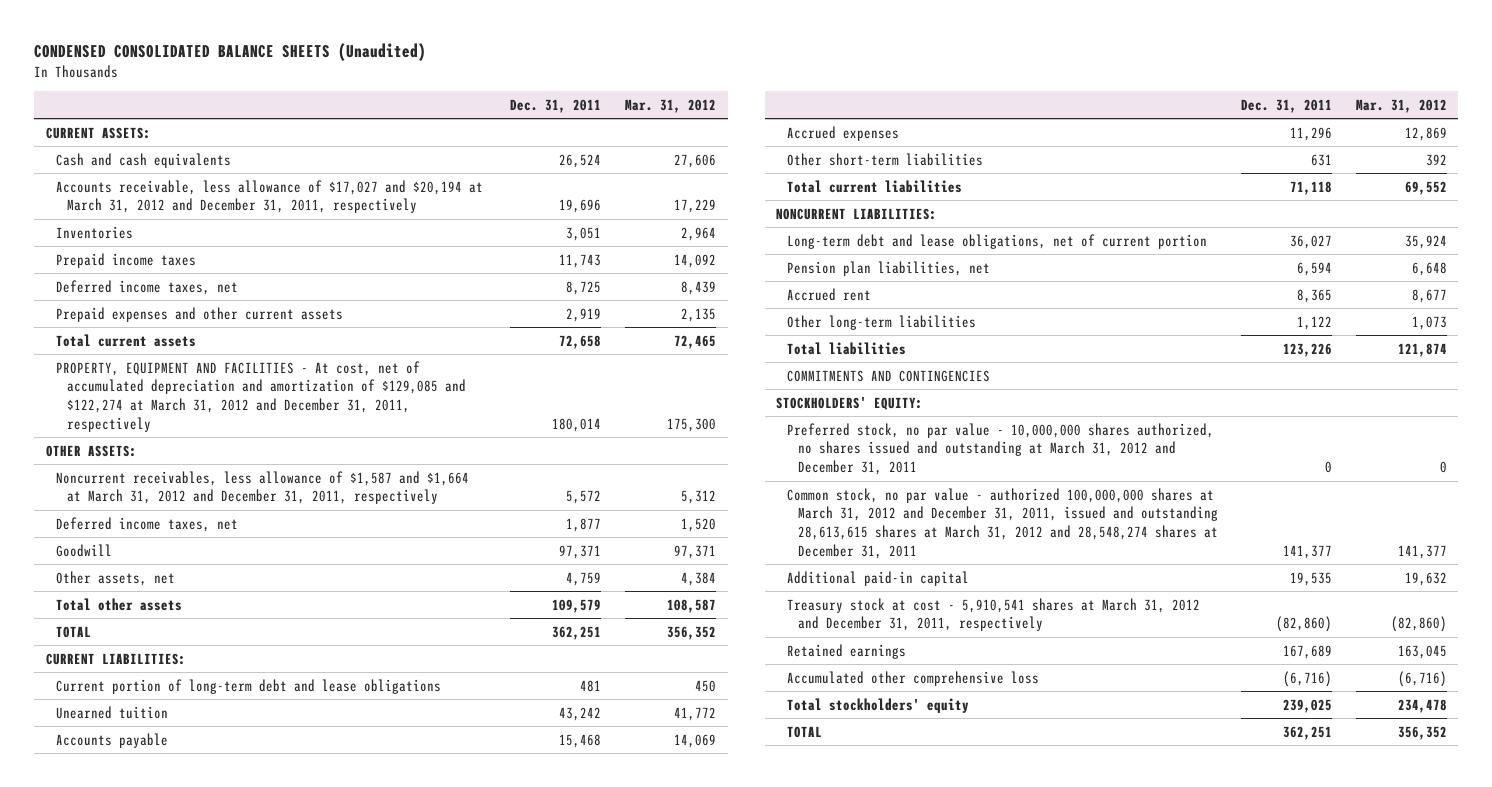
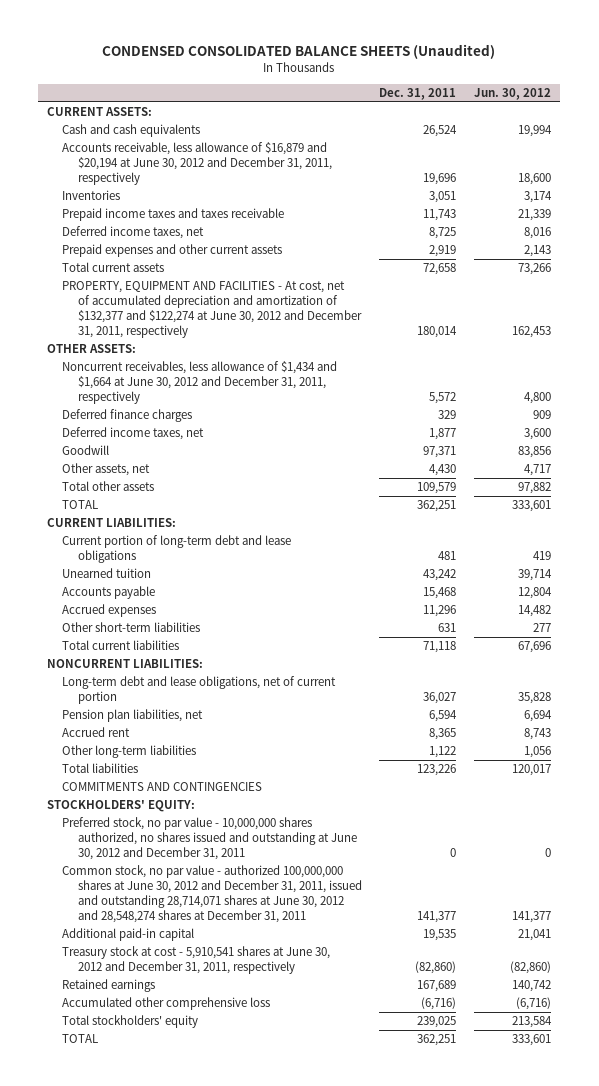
- | Dec. 31, 2011 | Mar. 31, 2012
+ | Dec. 31, 2011 | Jun. 30, 2012
- Accounts receivable, less allowance of $17,027 and $20,194 at March 31, 2012 and December 31, 2011, respectively | 19,696 | 17,229
+ Accounts receivable, less allowance of $16,879 and $20,194 at June 30, 2012 and December 31, 2011, respectively | 19,696 | 18,600
- Prepaid income taxes | 11,743 | 14,092
+ Prepaid income taxes and taxes receivable | 11,743 | 21,339
- PROPERTY, EQUIPMENT AND FACILITIES - At cost, net of accumulated depreciation and amortization of $129,085 and $122,274 at March 31, 2012 and December 31, 2011, respectively | 180,014 | 175,300
+ PROPERTY, EQUIPMENT AND FACILITIES - At cost, net of accumulated depreciation and amortization of $132,377 and $122,274 at June 30, 2012 and December 31, 2011, respectively | 180,014 | 162,453
- Noncurrent receivables, less allowance of $1,587 and $1,664 at March 31, 2012 and December 31, 2011, respectively | 5,572 | 5,312
+ Noncurrent receivables, less allowance of $1,434 and $1,664 at June 30, 2012 and December 31, 2011, respectively | 5,572 | 4,800
+ Deferred finance charges | 329 | 909
- Other assets, net | 4,759 | 4,384
+ Other assets, net | 4,430 | 4,717
- Preferred stock, no par value - 10,000,000 shares authorized, no shares issued and outstanding at March 31, 2012 and December 31, 2011 | 0 | 0
- Common stock, no par value - authorized 100,000,000 shares at March 31, 2012 and December 31, 2011, issued and outstanding 28,613,615 shares at March 31, 2012 and 28,548,274 shares at December 31, 2011 | 141,377 | 141,377
+ Preferred stock, no par value - 10,000,000 shares authorized, no shares issued and outstanding at June 30, 2012 and December 31, 2011 | 0 | 0
+ Common stock, no par value - authorized 100,000,000 shares at June 30, 2012 and December 31, 2011, issued and outstanding 28,714,071 shares at June 30, 2012 and 28,548,274 shares at December 31, 2011 | 141,377 | 141,377
- Treasury stock at cost - 5,910,541 shares at March 31, 2012 and December 31, 2011, respectively | (82,860) | (82,860)
+ Treasury stock at cost - 5,910,541 shares at June 30, 2012 and December 31, 2011, respectively | (82,860) | (82,860)

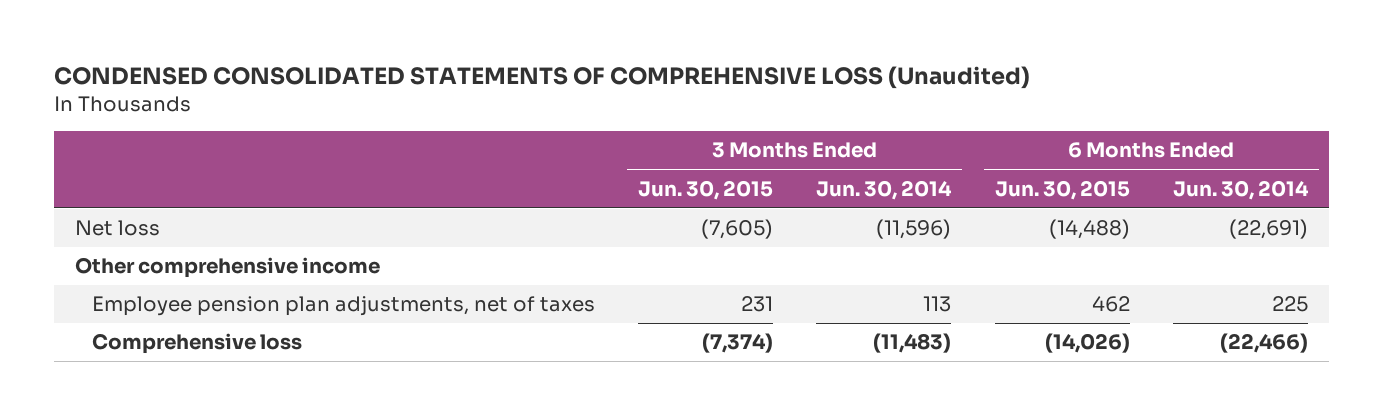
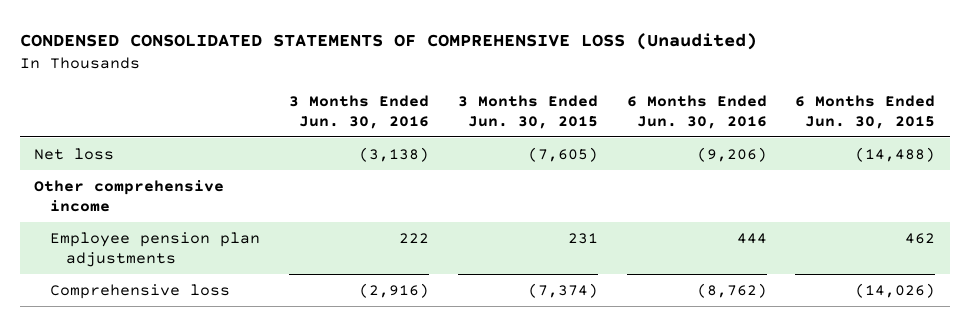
- | 3 Months Ended Jun. 30, 2015 | 3 Months Ended Jun. 30, 2014 | 6 Months Ended Jun. 30, 2015 | 6 Months Ended Jun. 30, 2014
+ | 3 Months Ended Jun. 30, 2016 | 3 Months Ended Jun. 30, 2015 | 6 Months Ended Jun. 30, 2016 | 6 Months Ended Jun. 30, 2015
- Employee pension plan adjustments, net of taxes | 231 | 113 | 462 | 225
+ Employee pension plan adjustments | 222 | 231 | 444 | 462

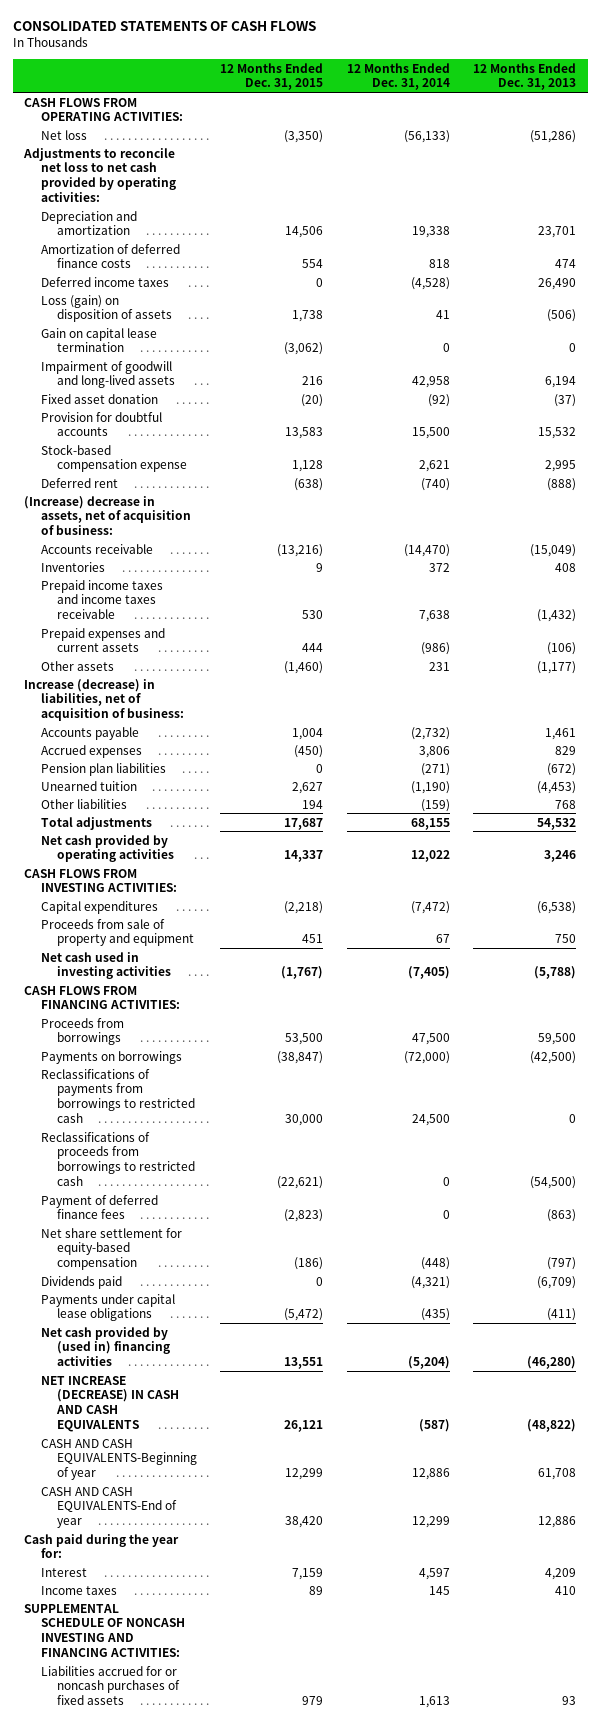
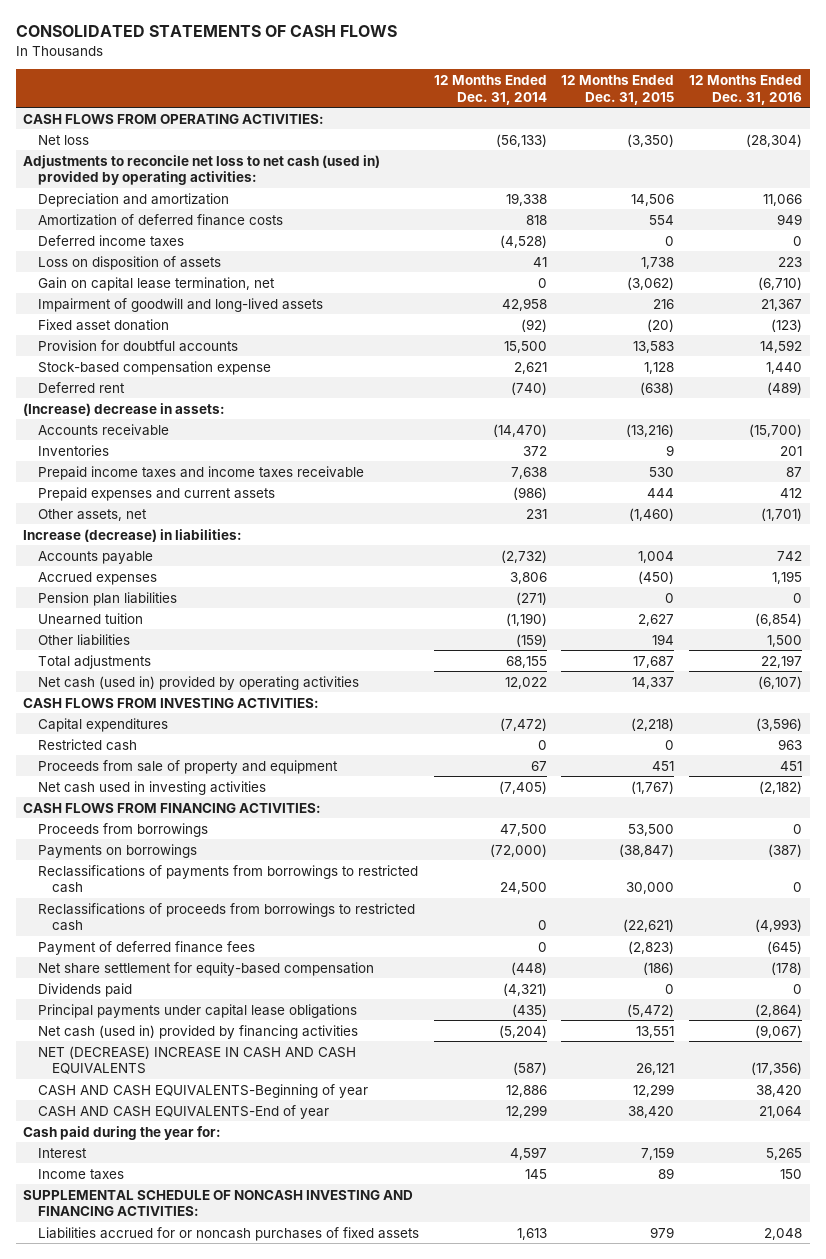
- | 12 Months Ended Dec. 31, 2015 | 12 Months Ended Dec. 31, 2014 | 12 Months Ended Dec. 31, 2013
+ | 12 Months Ended Dec. 31, 2014 | 12 Months Ended Dec. 31, 2015 | 12 Months Ended Dec. 31, 2016
- Adjustments to reconcile net loss to net cash provided by operating activities:
+ Adjustments to reconcile net loss to net cash (used in) provided by operating activities:
- Loss (gain) on disposition of assets | 1,738 | 41 | (506)
- Gain on capital lease termination | (3,062) | 0 | 0
+ Loss on disposition of assets | 41 | 1,738 | 223
+ Gain on capital lease termination, net | 0 | (3,062) | (6,710)
- (Increase) decrease in assets, net of acquisition of business:
+ (Increase) decrease in assets:
- Other assets | (1,460) | 231 | (1,177)
- Increase (decrease) in liabilities, net of acquisition of business:
+ Other assets, net | 231 | (1,460) | (1,701)
+ Increase (decrease) in liabilities:
- Net cash provided by operating activities | 14,337 | 12,022 | 3,246
+ Net cash (used in) provided by operating activities | 12,022 | 14,337 | (6,107)
+ Restricted cash | 0 | 0 | 963
- Payments under capital lease obligations | (5,472) | (435) | (411)
- Net cash provided by (used in) financing activities | 13,551 | (5,204) | (46,280)
- NET INCREASE (DECREASE) IN CASH AND CASH EQUIVALENTS | 26,121 | (587) | (48,822)
+ Principal payments under capital lease obligations | (435) | (5,472) | (2,864)
+ Net cash (used in) provided by financing activities | (5,204) | 13,551 | (9,067)
+ NET (DECREASE) INCREASE IN CASH AND CASH EQUIVALENTS | (587) | 26,121 | (17,356)

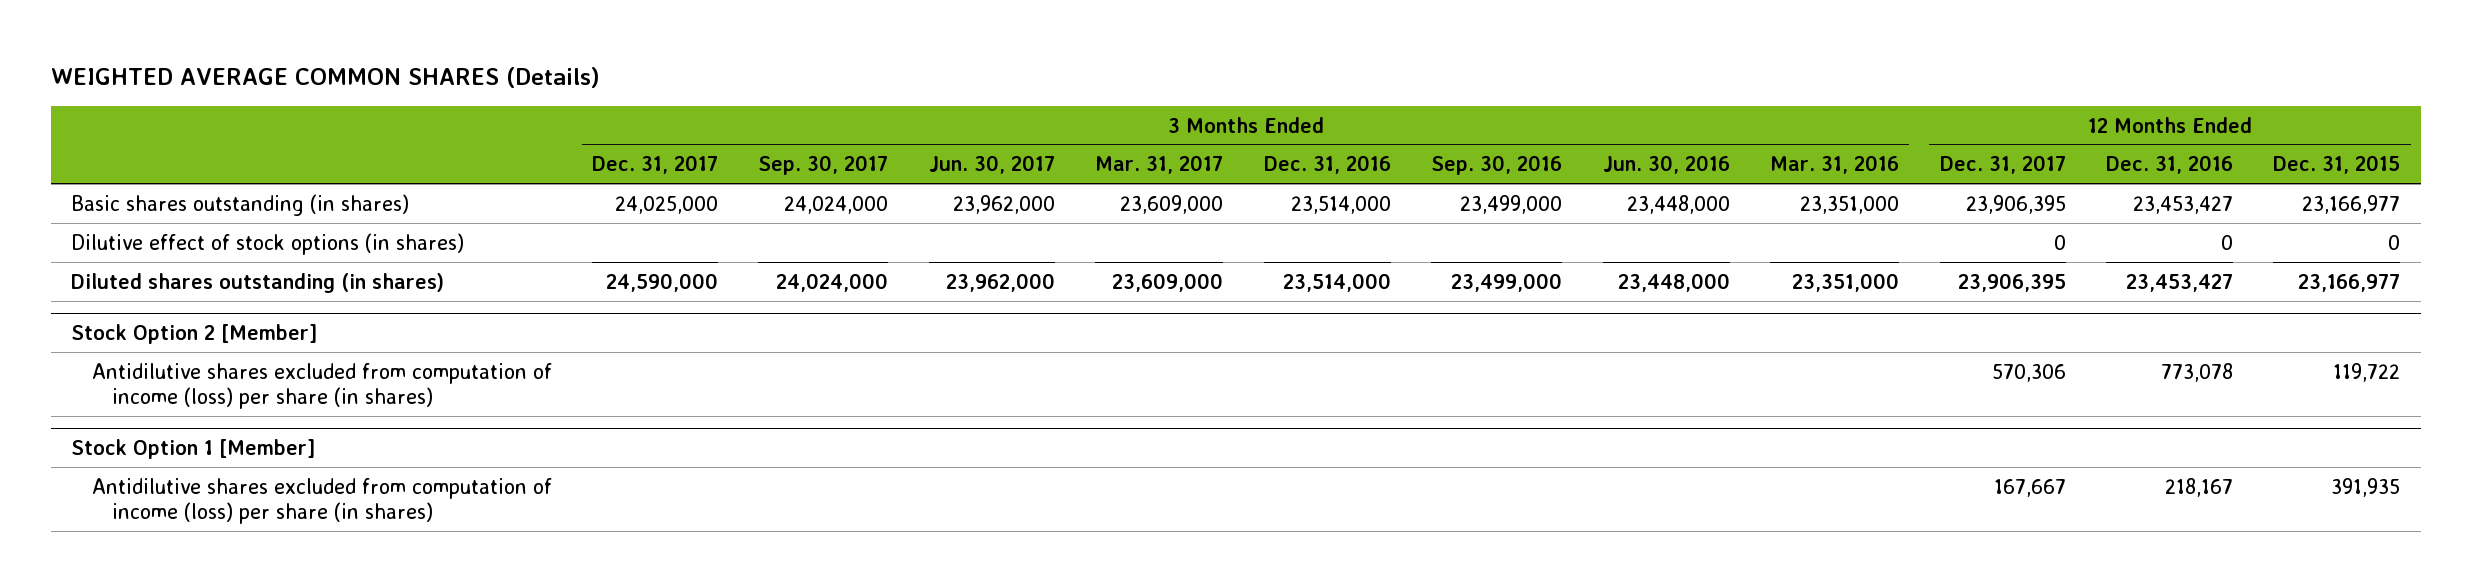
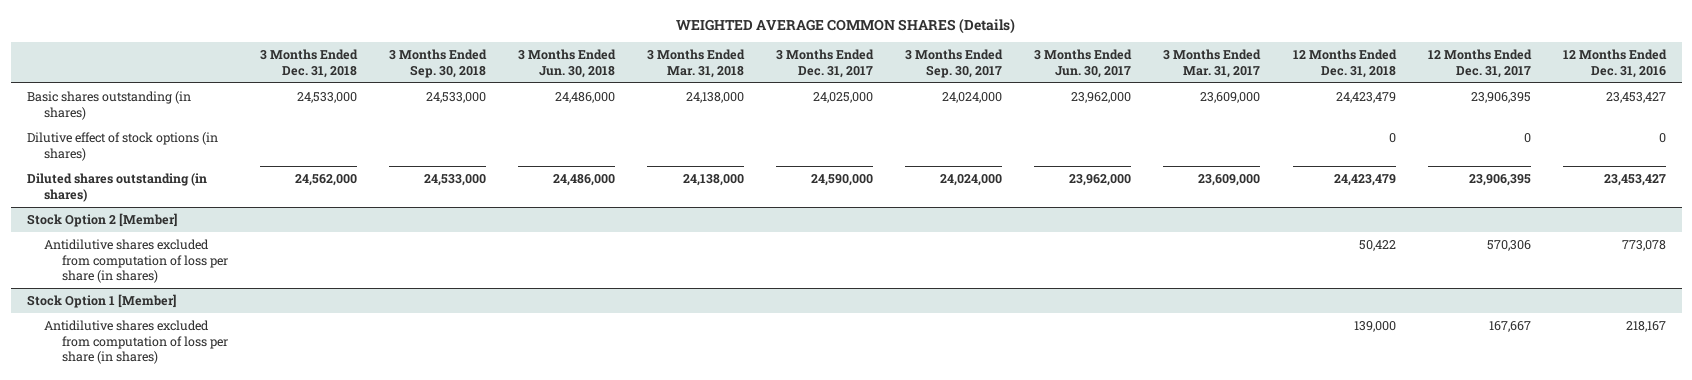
- | 3 Months Ended Dec. 31, 2017 | 3 Months Ended Sep. 30, 2017 | 3 Months Ended Jun. 30, 2017 | 3 Months Ended Mar. 31, 2017 | 3 Months Ended Dec. 31, 2016 | 3 Months Ended Sep. 30, 2016 | 3 Months Ended Jun. 30, 2016 | 3 Months Ended Mar. 31, 2016 | 12 Months Ended Dec. 31, 2017 | 12 Months Ended Dec. 31, 2016 | 12 Months Ended Dec. 31, 2015
+ | 3 Months Ended Dec. 31, 2018 | 3 Months Ended Sep. 30, 2018 | 3 Months Ended Jun. 30, 2018 | 3 Months Ended Mar. 31, 2018 | 3 Months Ended Dec. 31, 2017 | 3 Months Ended Sep. 30, 2017 | 3 Months Ended Jun. 30, 2017 | 3 Months Ended Mar. 31, 2017 | 12 Months Ended Dec. 31, 2018 | 12 Months Ended Dec. 31, 2017 | 12 Months Ended Dec. 31, 2016
@ Stock Option 2 [Member]
- Antidilutive shares excluded from computation of income (loss) per share (in shares) | | | | | | | | | 570,306 | 773,078 | 119,722
+ Antidilutive shares excluded from computation of loss per share (in shares) | | | | | | | | | 50,422 | 570,306 | 773,078
@ Stock Option 1 [Member]
- Antidilutive shares excluded from computation of income (loss) per share (in shares) | | | | | | | | | 167,667 | 218,167 | 391,935
+ Antidilutive shares excluded from computation of loss per share (in shares) | | | | | | | | | 139,000 | 167,667 | 218,167

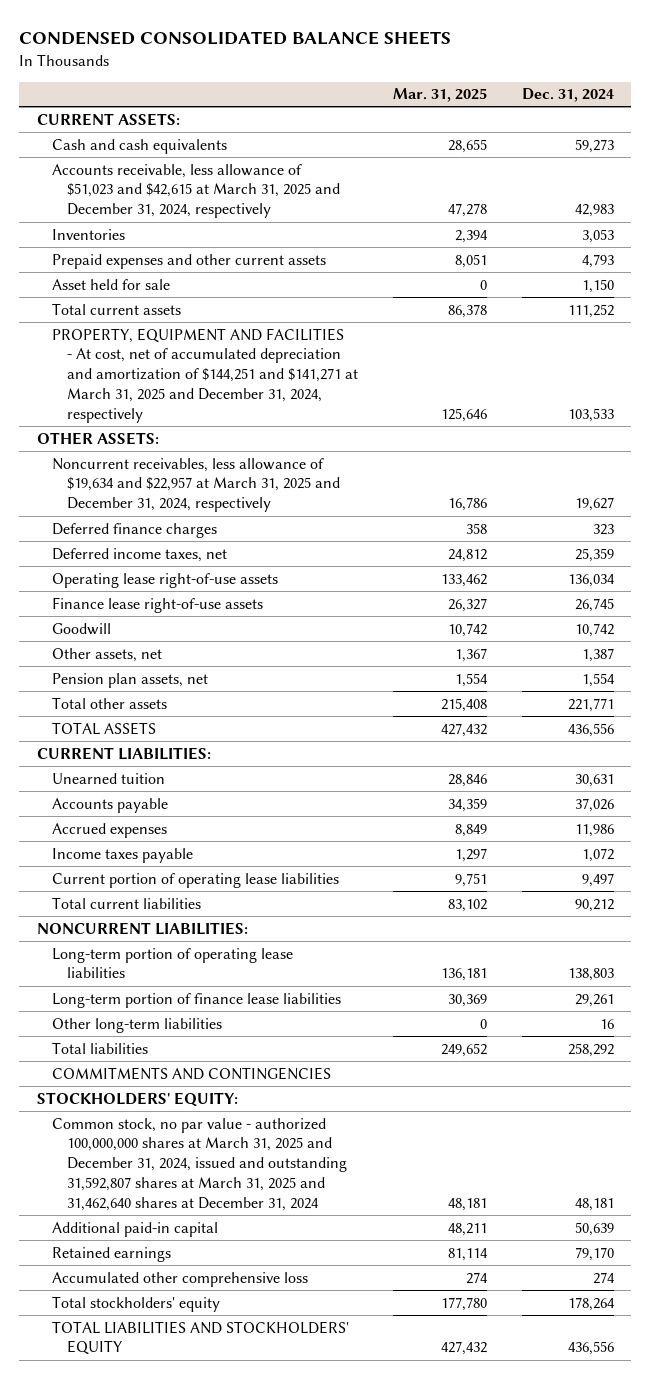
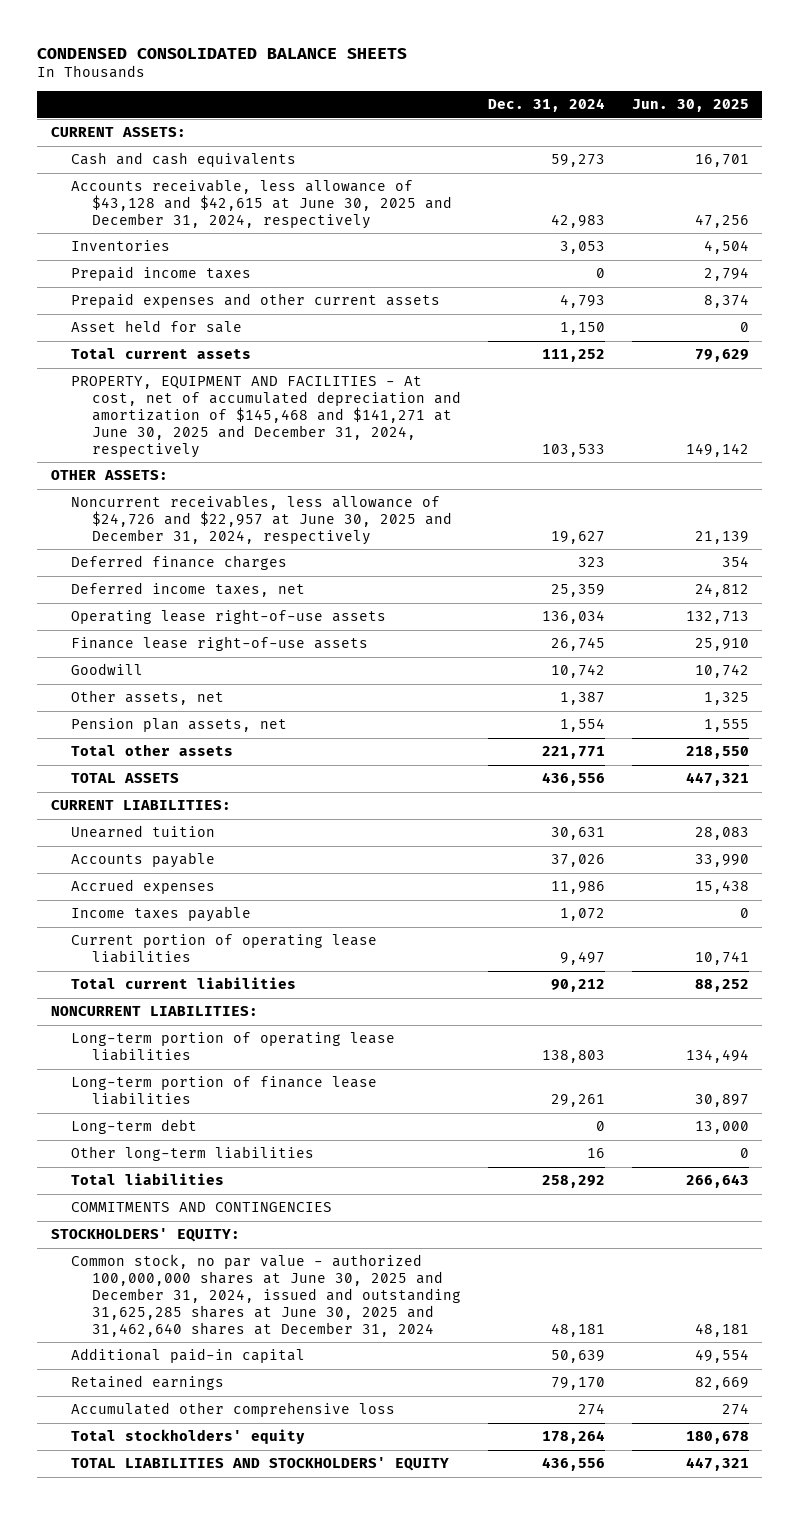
- | Mar. 31, 2025 | Dec. 31, 2024
+ | Dec. 31, 2024 | Jun. 30, 2025
- Accounts receivable, less allowance of $51,023 and $42,615 at March 31, 2025 and December 31, 2024, respectively | 47,278 | 42,983
+ Accounts receivable, less allowance of $43,128 and $42,615 at June 30, 2025 and December 31, 2024, respectively | 42,983 | 47,256
+ Prepaid income taxes | 0 | 2,794
- PROPERTY, EQUIPMENT AND FACILITIES - At cost, net of accumulated depreciation and amortization of $144,251 and $141,271 at March 31, 2025 and December 31, 2024, respectively | 125,646 | 103,533
+ PROPERTY, EQUIPMENT AND FACILITIES - At cost, net of accumulated depreciation and amortization of $145,468 and $141,271 at June 30, 2025 and December 31, 2024, respectively | 103,533 | 149,142
- Noncurrent receivables, less allowance of $19,634 and $22,957 at March 31, 2025 and December 31, 2024, respectively | 16,786 | 19,627
+ Noncurrent receivables, less allowance of $24,726 and $22,957 at June 30, 2025 and December 31, 2024, respectively | 19,627 | 21,139
+ Long-term debt | 0 | 13,000
- Common stock, no par value - authorized 100,000,000 shares at March 31, 2025 and December 31, 2024, issued and outstanding 31,592,807 shares at March 31, 2025 and 31,462,640 shares at December 31, 2024 | 48,181 | 48,181
+ Common stock, no par value - authorized 100,000,000 shares at June 30, 2025 and December 31, 2024, issued and outstanding 31,625,285 shares at June 30, 2025 and 31,462,640 shares at December 31, 2024 | 48,181 | 48,181

